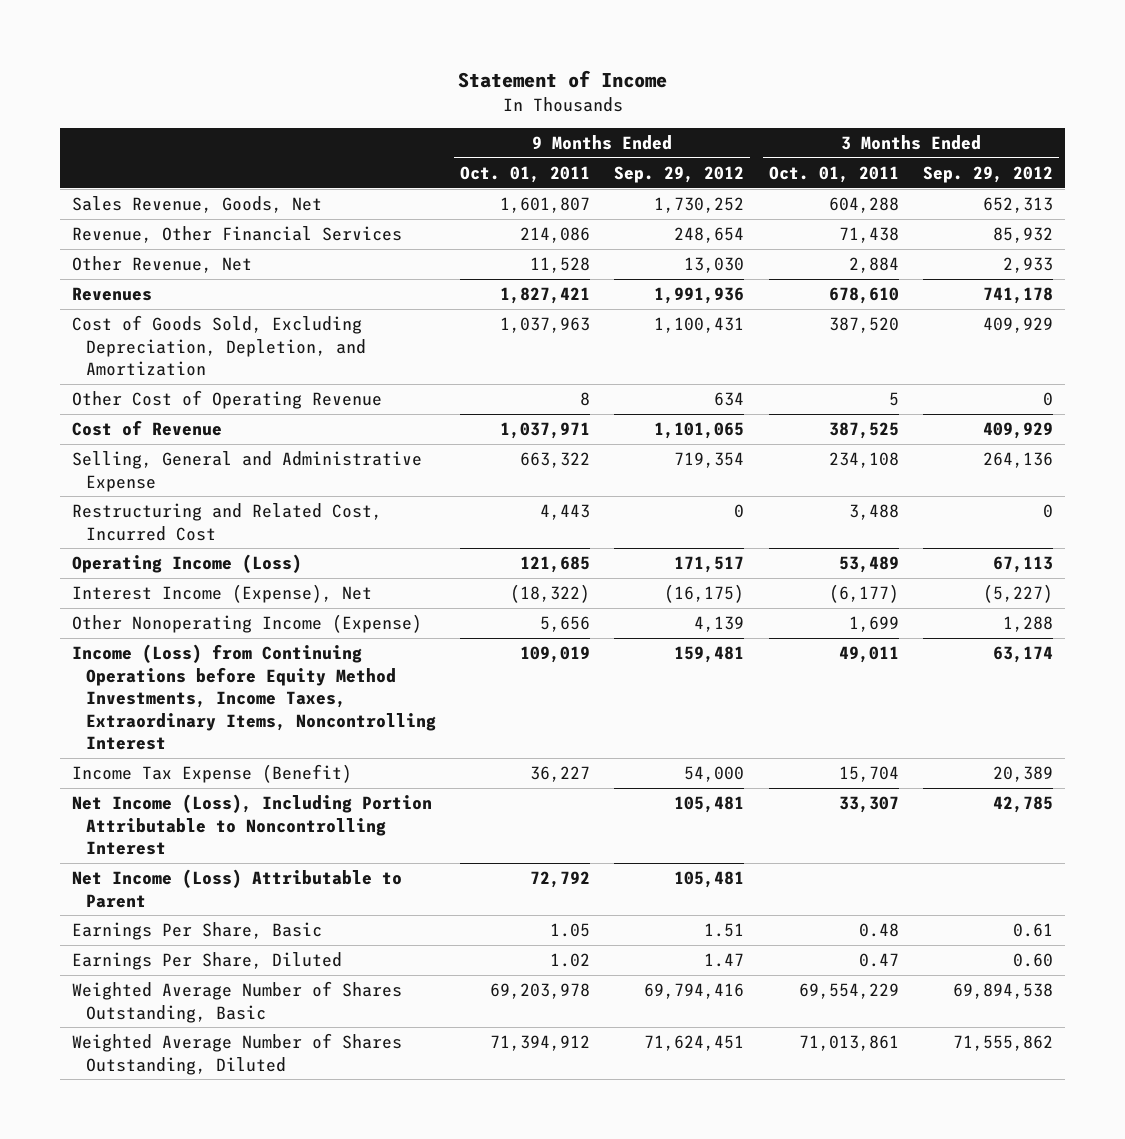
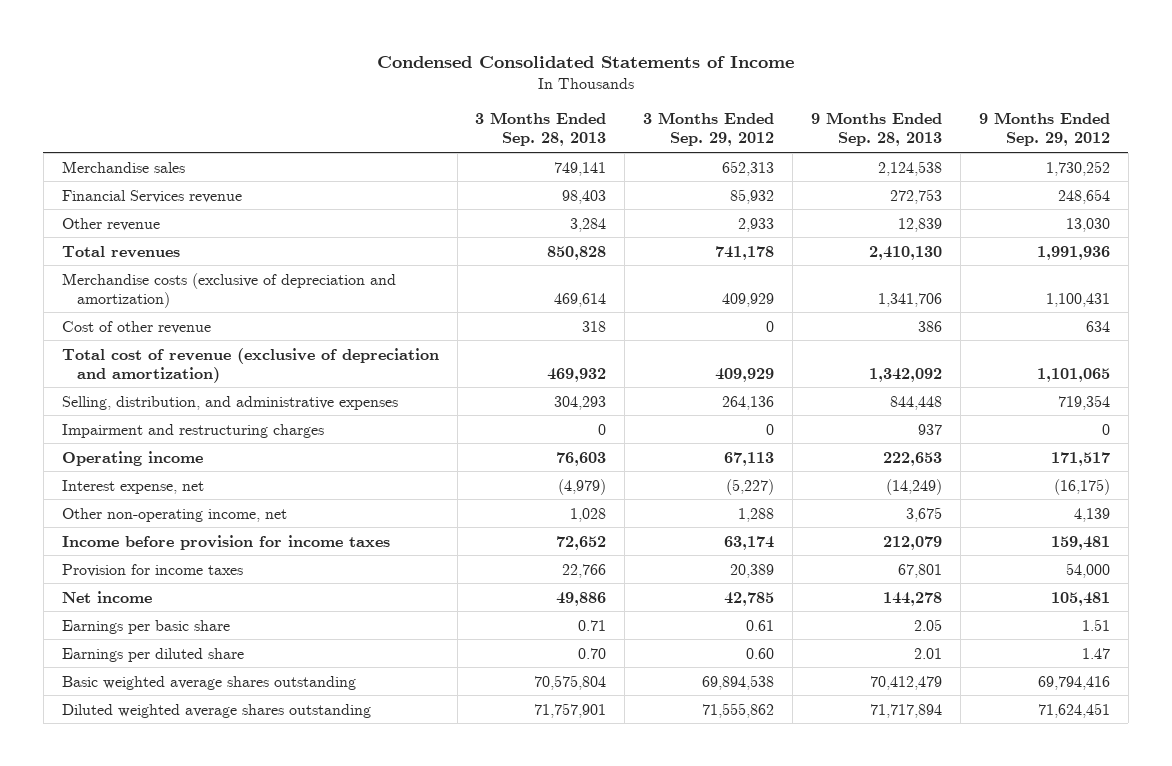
- Statement of Income
+ Condensed Consolidated Statements of Income
- | 9 Months Ended Oct. 01, 2011 | 9 Months Ended Sep. 29, 2012 | 3 Months Ended Oct. 01, 2011 | 3 Months Ended Sep. 29, 2012
+ | 3 Months Ended Sep. 28, 2013 | 3 Months Ended Sep. 29, 2012 | 9 Months Ended Sep. 28, 2013 | 9 Months Ended Sep. 29, 2012
- Sales Revenue, Goods, Net | 1,601,807 | 1,730,252 | 604,288 | 652,313
- Revenue, Other Financial Services | 214,086 | 248,654 | 71,438 | 85,932
- Other Revenue, Net | 11,528 | 13,030 | 2,884 | 2,933
- Revenues | 1,827,421 | 1,991,936 | 678,610 | 741,178
- Cost of Goods Sold, Excluding Depreciation, Depletion, and Amortization | 1,037,963 | 1,100,431 | 387,520 | 409,929
- Other Cost of Operating Revenue | 8 | 634 | 5 | 0
- Cost of Revenue | 1,037,971 | 1,101,065 | 387,525 | 409,929
- Selling, General and Administrative Expense | 663,322 | 719,354 | 234,108 | 264,136
- Restructuring and Related Cost, Incurred Cost | 4,443 | 0 | 3,488 | 0
- Operating Income (Loss) | 121,685 | 171,517 | 53,489 | 67,113
- Interest Income (Expense), Net | (18,322) | (16,175) | (6,177) | (5,227)
- Other Nonoperating Income (Expense) | 5,656 | 4,139 | 1,699 | 1,288
- Income (Loss) from Continuing Operations before Equity Method Investments, Income Taxes, Extraordinary Items, Noncontrolling Interest | 109,019 | 159,481 | 49,011 | 63,174
- Income Tax Expense (Benefit) | 36,227 | 54,000 | 15,704 | 20,389
- Net Income (Loss), Including Portion Attributable to Noncontrolling Interest | | 105,481 | 33,307 | 42,785
- Net Income (Loss) Attributable to Parent | 72,792 | 105,481 | |
- Earnings Per Share, Basic | 1.05 | 1.51 | 0.48 | 0.61
- Earnings Per Share, Diluted | 1.02 | 1.47 | 0.47 | 0.60
- Weighted Average Number of Shares Outstanding, Basic | 69,203,978 | 69,794,416 | 69,554,229 | 69,894,538
- Weighted Average Number of Shares Outstanding, Diluted | 71,394,912 | 71,624,451 | 71,013,861 | 71,555,862
+ Merchandise sales | 749,141 | 652,313 | 2,124,538 | 1,730,252
+ Financial Services revenue | 98,403 | 85,932 | 272,753 | 248,654
+ Other revenue | 3,284 | 2,933 | 12,839 | 13,030
+ Total revenues | 850,828 | 741,178 | 2,410,130 | 1,991,936
+ Merchandise costs (exclusive of depreciation and amortization) | 469,614 | 409,929 | 1,341,706 | 1,100,431
+ Cost of other revenue | 318 | 0 | 386 | 634
+ Total cost of revenue (exclusive of depreciation and amortization) | 469,932 | 409,929 | 1,342,092 | 1,101,065
+ Selling, distribution, and administrative expenses | 304,293 | 264,136 | 844,448 | 719,354
+ Impairment and restructuring charges | 0 | 0 | 937 | 0
+ Operating income | 76,603 | 67,113 | 222,653 | 171,517
+ Interest expense, net | (4,979) | (5,227) | (14,249) | (16,175)
+ Other non-operating income, net | 1,028 | 1,288 | 3,675 | 4,139
+ Income before provision for income taxes | 72,652 | 63,174 | 212,079 | 159,481
+ Provision for income taxes | 22,766 | 20,389 | 67,801 | 54,000
+ Net income | 49,886 | 42,785 | 144,278 | 105,481
+ Earnings per basic share | 0.71 | 0.61 | 2.05 | 1.51
+ Earnings per diluted share | 0.70 | 0.60 | 2.01 | 1.47
+ Basic weighted average shares outstanding | 70,575,804 | 69,894,538 | 70,412,479 | 69,794,416
+ Diluted weighted average shares outstanding | 71,757,901 | 71,555,862 | 71,717,894 | 71,624,451

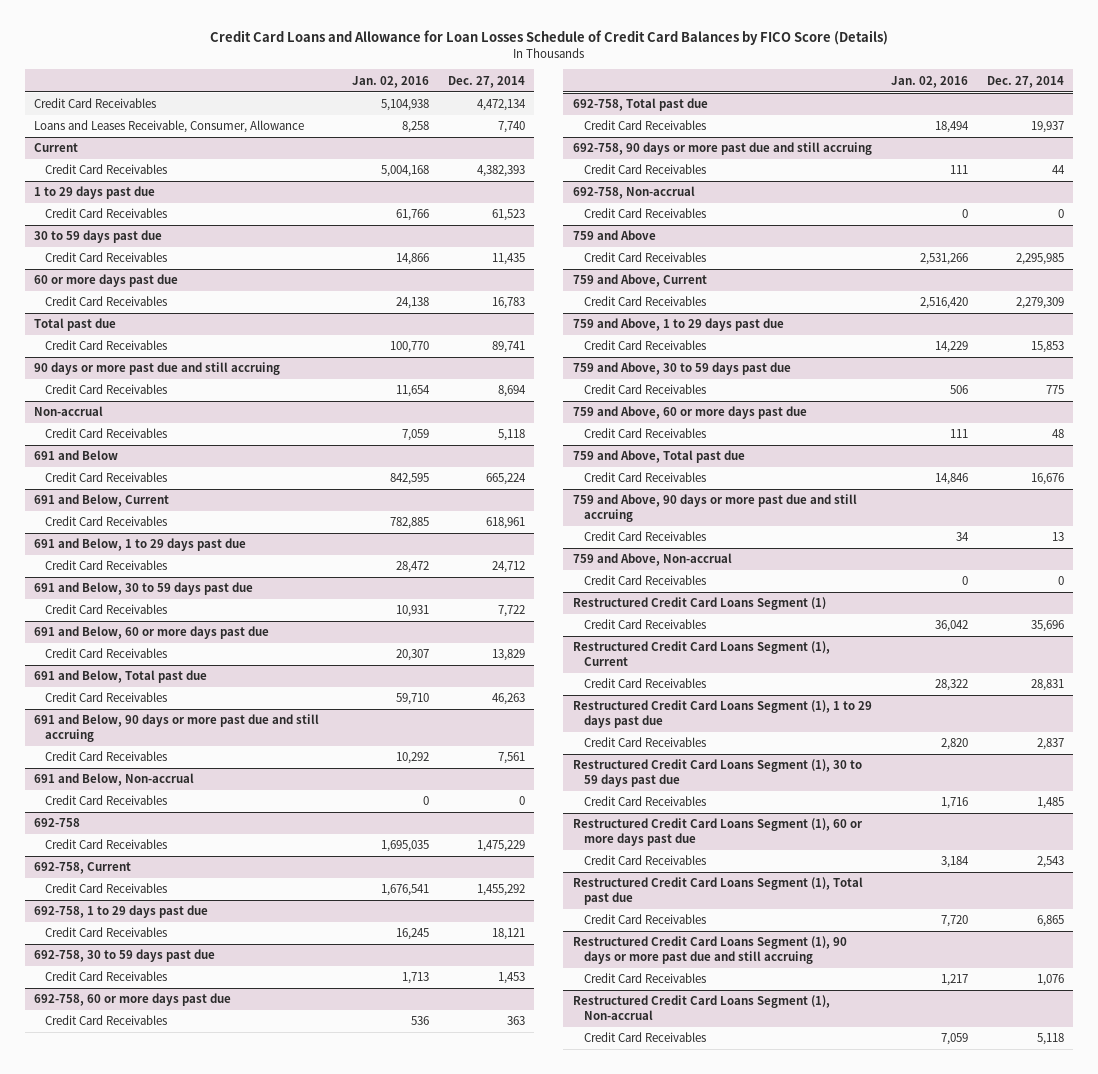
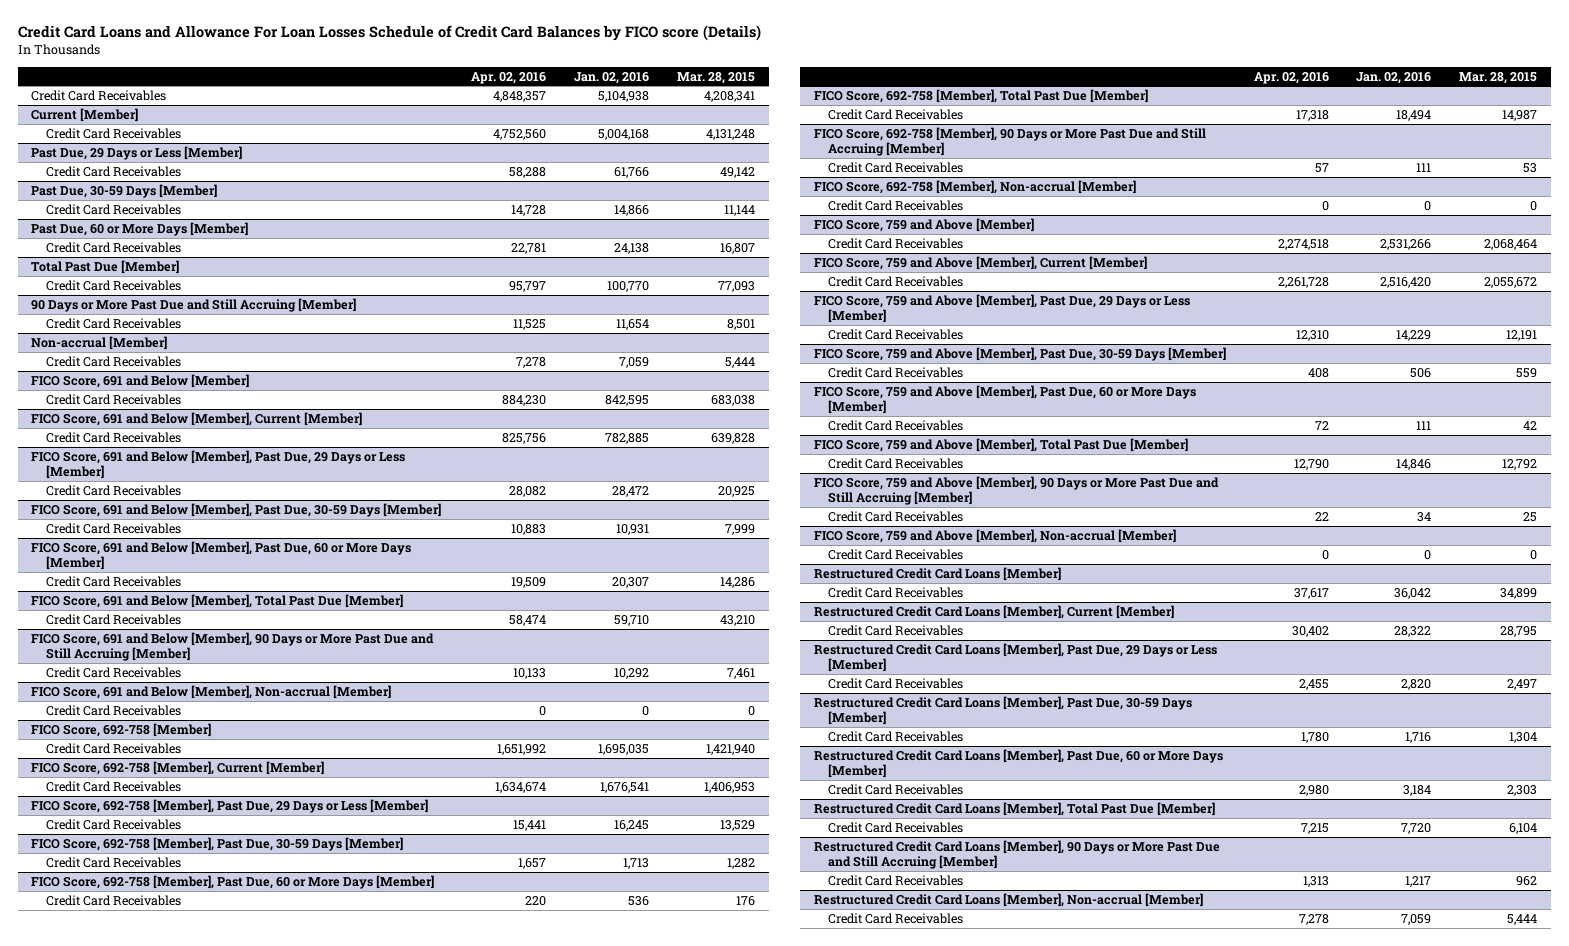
- Credit Card Loans and Allowance for Loan Losses Schedule of Credit Card Balances by FICO Score (Details)
+ Credit Card Loans and Allowance For Loan Losses Schedule of Credit Card Balances by FICO score (Details)
- | Jan. 02, 2016 | Dec. 27, 2014
+ | Apr. 02, 2016 | Jan. 02, 2016 | Mar. 28, 2015
- Loans and Leases Receivable, Consumer, Allowance | 8,258 | 7,740
- Current
+ Current [Member]
- 1 to 29 days past due
+ Past Due, 29 Days or Less [Member]
- 30 to 59 days past due
+ Past Due, 30-59 Days [Member]
- 60 or more days past due
+ Past Due, 60 or More Days [Member]
- Total past due
+ Total Past Due [Member]
- 90 days or more past due and still accruing
+ 90 Days or More Past Due and Still Accruing [Member]
- Non-accrual
+ Non-accrual [Member]
- 691 and Below
+ FICO Score, 691 and Below [Member]
- 691 and Below, Current
+ FICO Score, 691 and Below [Member], Current [Member]
- 691 and Below, 1 to 29 days past due
+ FICO Score, 691 and Below [Member], Past Due, 29 Days or Less [Member]
- 691 and Below, 30 to 59 days past due
+ FICO Score, 691 and Below [Member], Past Due, 30-59 Days [Member]
- 691 and Below, 60 or more days past due
+ FICO Score, 691 and Below [Member], Past Due, 60 or More Days [Member]
- 691 and Below, Total past due
+ FICO Score, 691 and Below [Member], Total Past Due [Member]
- 691 and Below, 90 days or more past due and still accruing
+ FICO Score, 691 and Below [Member], 90 Days or More Past Due and Still Accruing [Member]
- 691 and Below, Non-accrual
+ FICO Score, 691 and Below [Member], Non-accrual [Member]
- 692-758
+ FICO Score, 692-758 [Member]
- 692-758, Current
+ FICO Score, 692-758 [Member], Current [Member]
- 692-758, 1 to 29 days past due
+ FICO Score, 692-758 [Member], Past Due, 29 Days or Less [Member]
- 692-758, 30 to 59 days past due
+ FICO Score, 692-758 [Member], Past Due, 30-59 Days [Member]
- 692-758, 60 or more days past due
+ FICO Score, 692-758 [Member], Past Due, 60 or More Days [Member]
- 692-758, Total past due
+ FICO Score, 692-758 [Member], Total Past Due [Member]
- 692-758, 90 days or more past due and still accruing
+ FICO Score, 692-758 [Member], 90 Days or More Past Due and Still Accruing [Member]
- 692-758, Non-accrual
+ FICO Score, 692-758 [Member], Non-accrual [Member]
- 759 and Above
+ FICO Score, 759 and Above [Member]
- 759 and Above, Current
+ FICO Score, 759 and Above [Member], Current [Member]
- 759 and Above, 1 to 29 days past due
+ FICO Score, 759 and Above [Member], Past Due, 29 Days or Less [Member]
- 759 and Above, 30 to 59 days past due
+ FICO Score, 759 and Above [Member], Past Due, 30-59 Days [Member]
- 759 and Above, 60 or more days past due
+ FICO Score, 759 and Above [Member], Past Due, 60 or More Days [Member]
- 759 and Above, Total past due
+ FICO Score, 759 and Above [Member], Total Past Due [Member]
- 759 and Above, 90 days or more past due and still accruing
+ FICO Score, 759 and Above [Member], 90 Days or More Past Due and Still Accruing [Member]
- 759 and Above, Non-accrual
+ FICO Score, 759 and Above [Member], Non-accrual [Member]
- Restructured Credit Card Loans Segment (1)
+ Restructured Credit Card Loans [Member]
- Restructured Credit Card Loans Segment (1), Current
+ Restructured Credit Card Loans [Member], Current [Member]
- Restructured Credit Card Loans Segment (1), 1 to 29 days past due
+ Restructured Credit Card Loans [Member], Past Due, 29 Days or Less [Member]
- Restructured Credit Card Loans Segment (1), 30 to 59 days past due
+ Restructured Credit Card Loans [Member], Past Due, 30-59 Days [Member]
- Restructured Credit Card Loans Segment (1), 60 or more days past due
+ Restructured Credit Card Loans [Member], Past Due, 60 or More Days [Member]
- Restructured Credit Card Loans Segment (1), Total past due
+ Restructured Credit Card Loans [Member], Total Past Due [Member]
- Restructured Credit Card Loans Segment (1), 90 days or more past due and still accruing
+ Restructured Credit Card Loans [Member], 90 Days or More Past Due and Still Accruing [Member]
- Restructured Credit Card Loans Segment (1), Non-accrual
+ Restructured Credit Card Loans [Member], Non-accrual [Member]

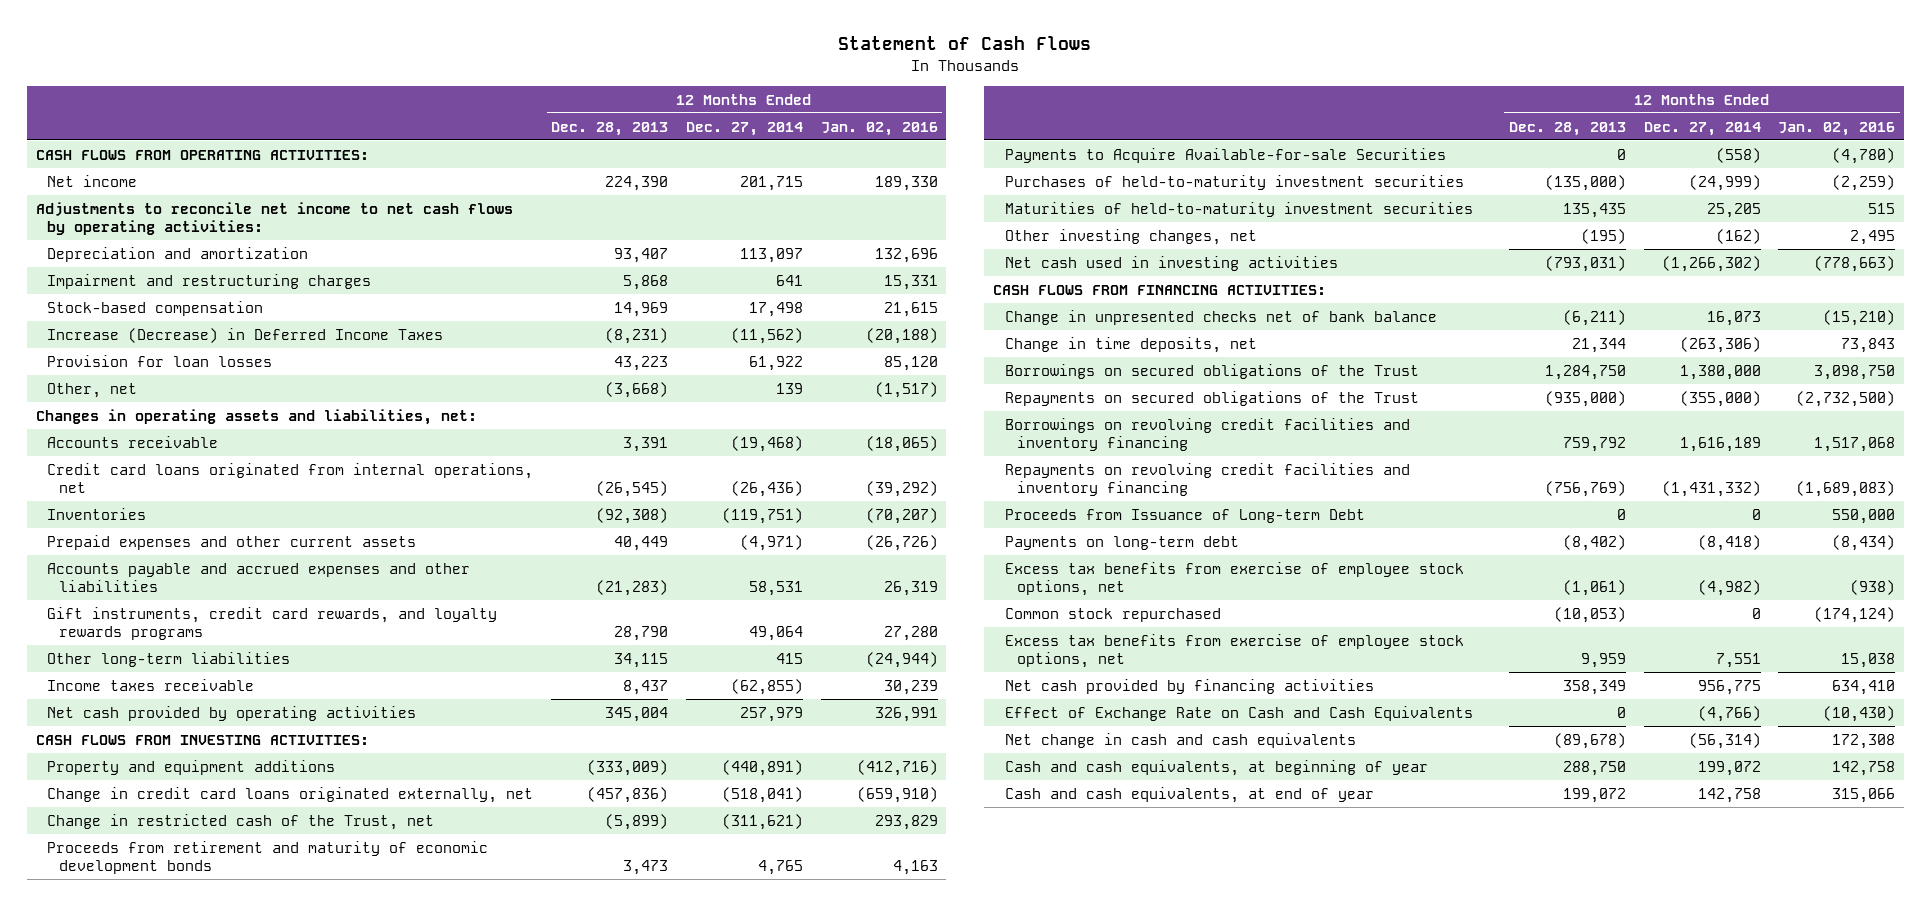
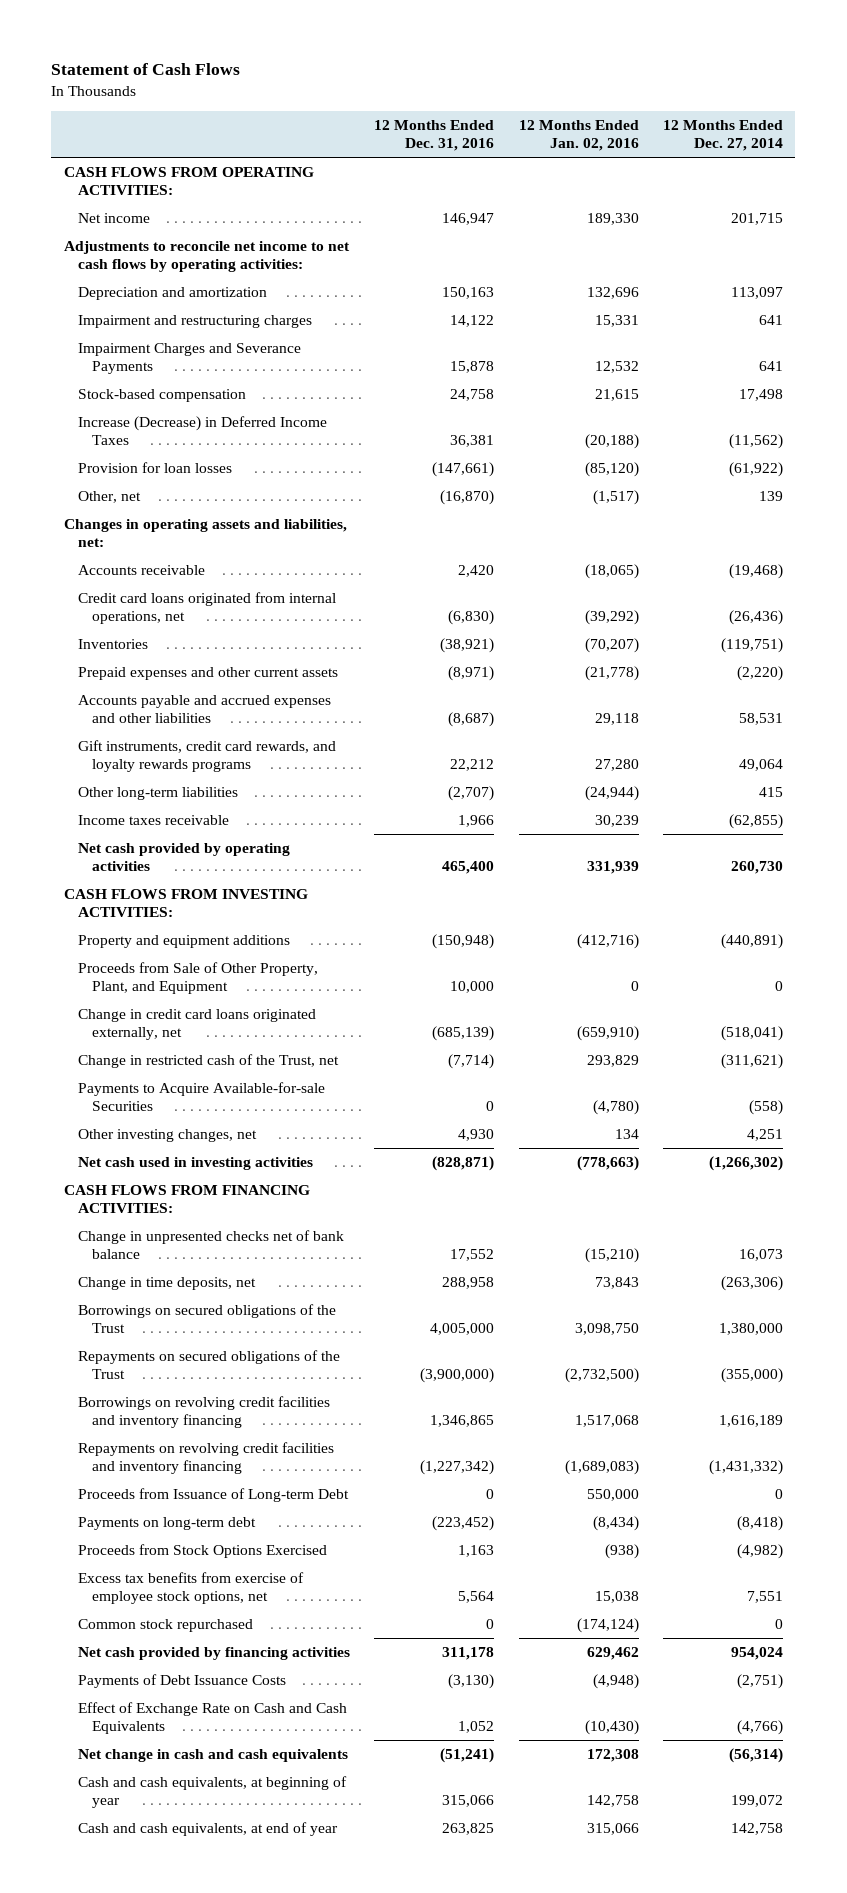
- | 12 Months Ended Dec. 28, 2013 | 12 Months Ended Dec. 27, 2014 | 12 Months Ended Jan. 02, 2016
+ | 12 Months Ended Dec. 31, 2016 | 12 Months Ended Jan. 02, 2016 | 12 Months Ended Dec. 27, 2014
+ Impairment Charges and Severance Payments | 15,878 | 12,532 | 641
- Provision for loan losses | 43,223 | 61,922 | 85,120
+ Provision for loan losses | (147,661) | (85,120) | (61,922)
- Prepaid expenses and other current assets | 40,449 | (4,971) | (26,726)
- Accounts payable and accrued expenses and other liabilities | (21,283) | 58,531 | 26,319
+ Prepaid expenses and other current assets | (8,971) | (21,778) | (2,220)
+ Accounts payable and accrued expenses and other liabilities | (8,687) | 29,118 | 58,531
- Net cash provided by operating activities | 345,004 | 257,979 | 326,991
+ Net cash provided by operating activities | 465,400 | 331,939 | 260,730
+ Proceeds from Sale of Other Property, Plant, and Equipment | 10,000 | 0 | 0
- Proceeds from retirement and maturity of economic development bonds | 3,473 | 4,765 | 4,163
- Purchases of held-to-maturity investment securities | (135,000) | (24,999) | (2,259)
- Maturities of held-to-maturity investment securities | 135,435 | 25,205 | 515
- Other investing changes, net | (195) | (162) | 2,495
+ Other investing changes, net | 4,930 | 134 | 4,251
- Excess tax benefits from exercise of employee stock options, net | (1,061) | (4,982) | (938)
+ Proceeds from Stock Options Exercised | 1,163 | (938) | (4,982)
- Net cash provided by financing activities | 358,349 | 956,775 | 634,410
moved down: Common stock repurchased | 0 | (174,124) | 0
+ Net cash provided by financing activities | 311,178 | 629,462 | 954,024
+ Payments of Debt Issuance Costs | (3,130) | (4,948) | (2,751)

